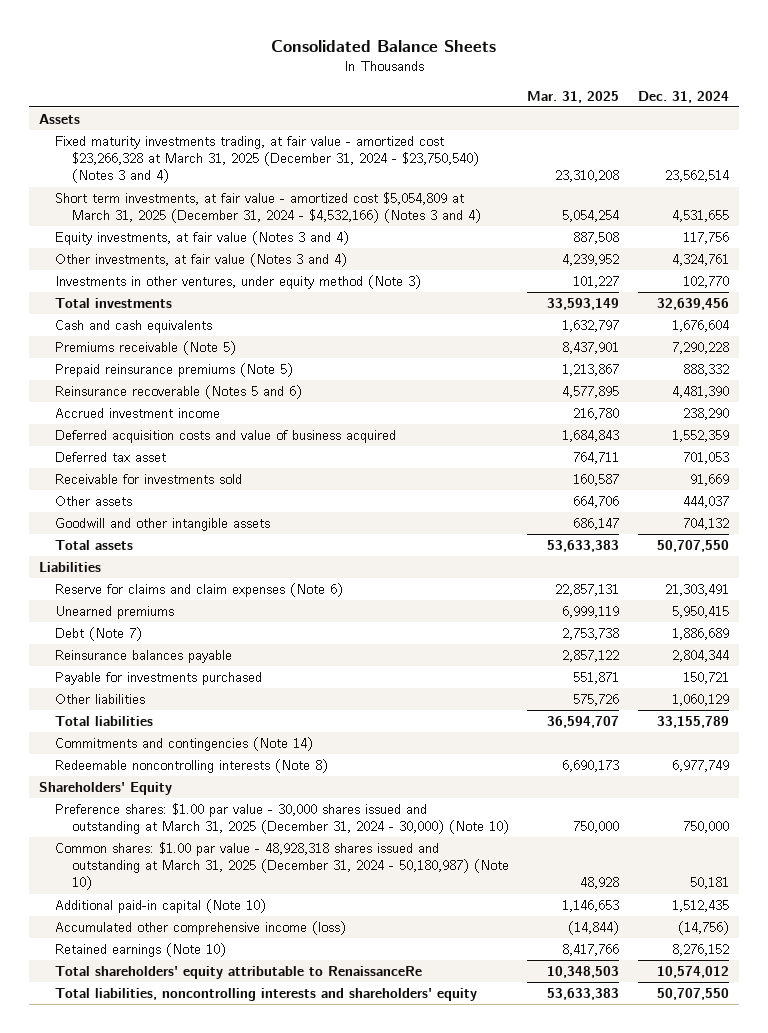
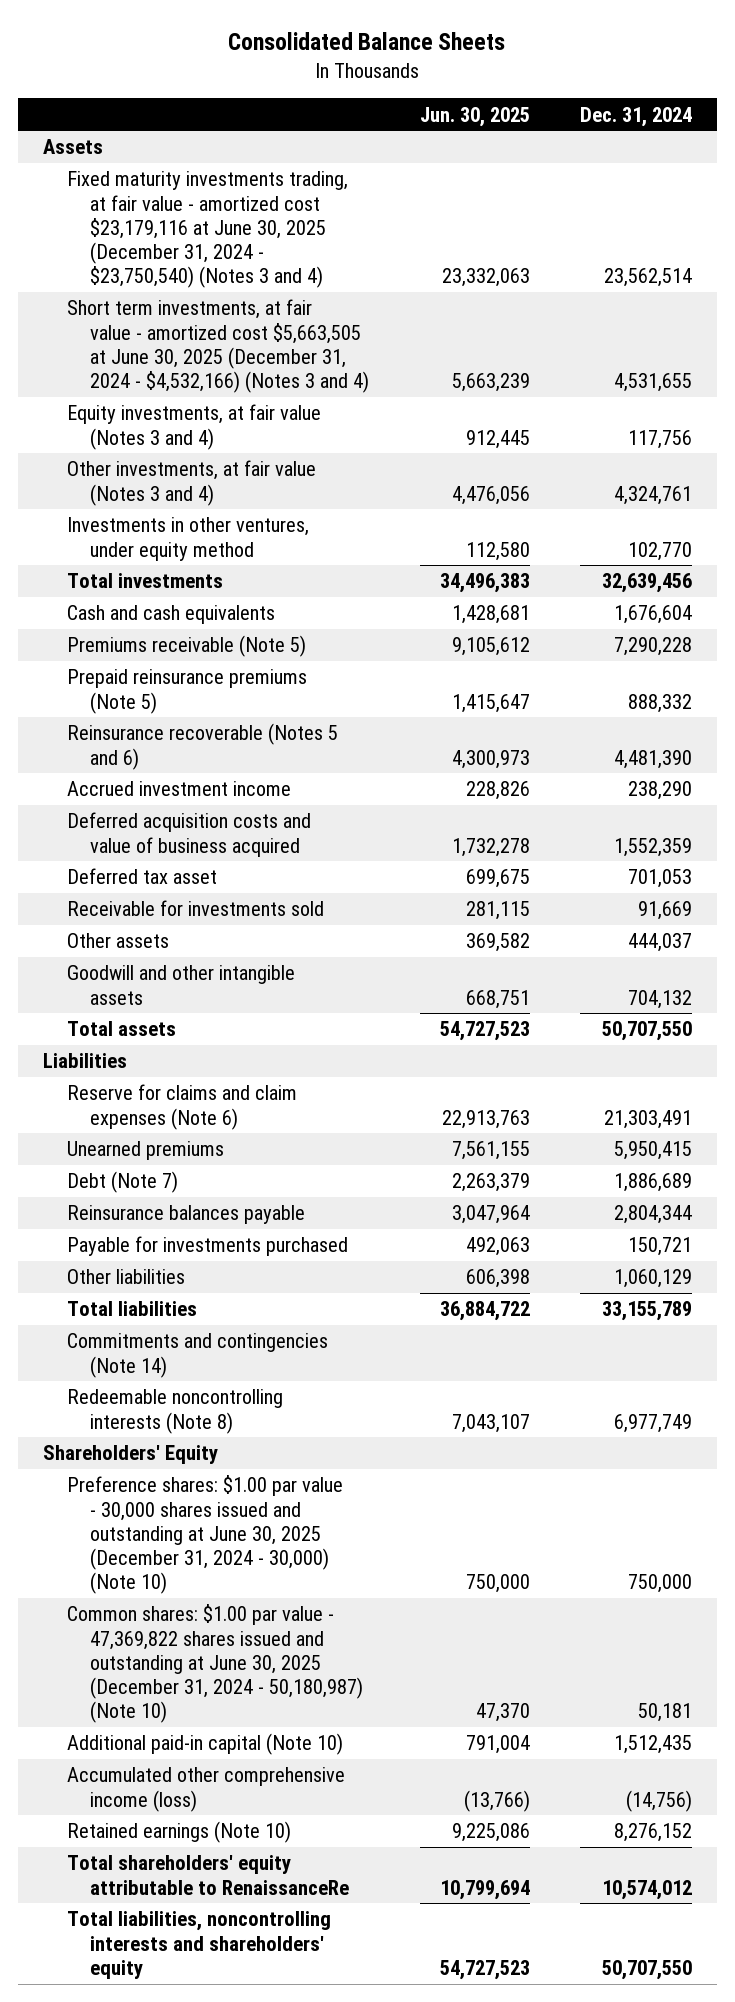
- | Mar. 31, 2025 | Dec. 31, 2024
+ | Jun. 30, 2025 | Dec. 31, 2024
- Fixed maturity investments trading, at fair value - amortized cost $23,266,328 at March 31, 2025 (December 31, 2024 - $23,750,540) (Notes 3 and 4) | 23,310,208 | 23,562,514
- Short term investments, at fair value - amortized cost $5,054,809 at March 31, 2025 (December 31, 2024 - $4,532,166) (Notes 3 and 4) | 5,054,254 | 4,531,655
+ Fixed maturity investments trading, at fair value - amortized cost $23,179,116 at June 30, 2025 (December 31, 2024 - $23,750,540) (Notes 3 and 4) | 23,332,063 | 23,562,514
+ Short term investments, at fair value - amortized cost $5,663,505 at June 30, 2025 (December 31, 2024 - $4,532,166) (Notes 3 and 4) | 5,663,239 | 4,531,655
- Investments in other ventures, under equity method (Note 3) | 101,227 | 102,770
+ Investments in other ventures, under equity method | 112,580 | 102,770
- Preference shares: $1.00 par value - 30,000 shares issued and outstanding at March 31, 2025 (December 31, 2024 - 30,000) (Note 10) | 750,000 | 750,000
- Common shares: $1.00 par value - 48,928,318 shares issued and outstanding at March 31, 2025 (December 31, 2024 - 50,180,987) (Note 10) | 48,928 | 50,181
+ Preference shares: $1.00 par value - 30,000 shares issued and outstanding at June 30, 2025 (December 31, 2024 - 30,000) (Note 10) | 750,000 | 750,000
+ Common shares: $1.00 par value - 47,369,822 shares issued and outstanding at June 30, 2025 (December 31, 2024 - 50,180,987) (Note 10) | 47,370 | 50,181

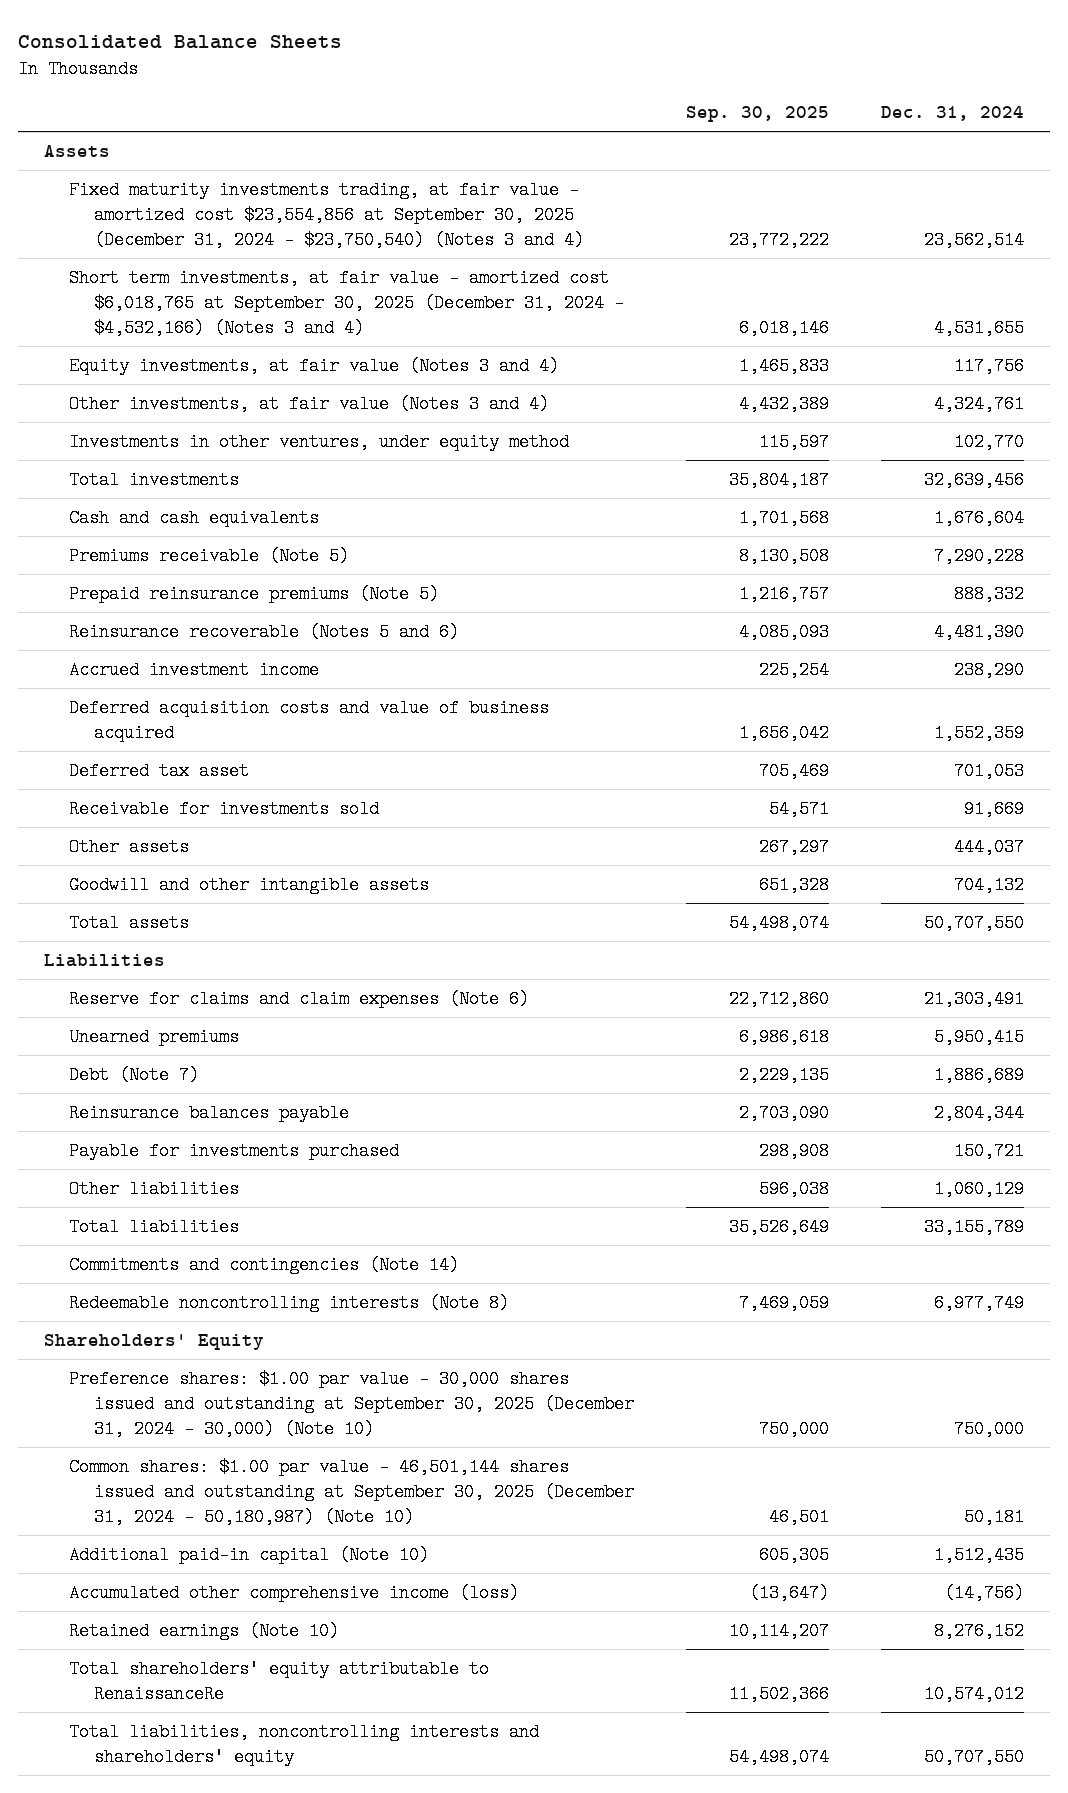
- | Jun. 30, 2025 | Dec. 31, 2024
+ | Sep. 30, 2025 | Dec. 31, 2024
- Fixed maturity investments trading, at fair value - amortized cost $23,179,116 at June 30, 2025 (December 31, 2024 - $23,750,540) (Notes 3 and 4) | 23,332,063 | 23,562,514
- Short term investments, at fair value - amortized cost $5,663,505 at June 30, 2025 (December 31, 2024 - $4,532,166) (Notes 3 and 4) | 5,663,239 | 4,531,655
+ Fixed maturity investments trading, at fair value - amortized cost $23,554,856 at September 30, 2025 (December 31, 2024 - $23,750,540) (Notes 3 and 4) | 23,772,222 | 23,562,514
+ Short term investments, at fair value - amortized cost $6,018,765 at September 30, 2025 (December 31, 2024 - $4,532,166) (Notes 3 and 4) | 6,018,146 | 4,531,655
- Preference shares: $1.00 par value - 30,000 shares issued and outstanding at June 30, 2025 (December 31, 2024 - 30,000) (Note 10) | 750,000 | 750,000
- Common shares: $1.00 par value - 47,369,822 shares issued and outstanding at June 30, 2025 (December 31, 2024 - 50,180,987) (Note 10) | 47,370 | 50,181
+ Preference shares: $1.00 par value - 30,000 shares issued and outstanding at September 30, 2025 (December 31, 2024 - 30,000) (Note 10) | 750,000 | 750,000
+ Common shares: $1.00 par value - 46,501,144 shares issued and outstanding at September 30, 2025 (December 31, 2024 - 50,180,987) (Note 10) | 46,501 | 50,181

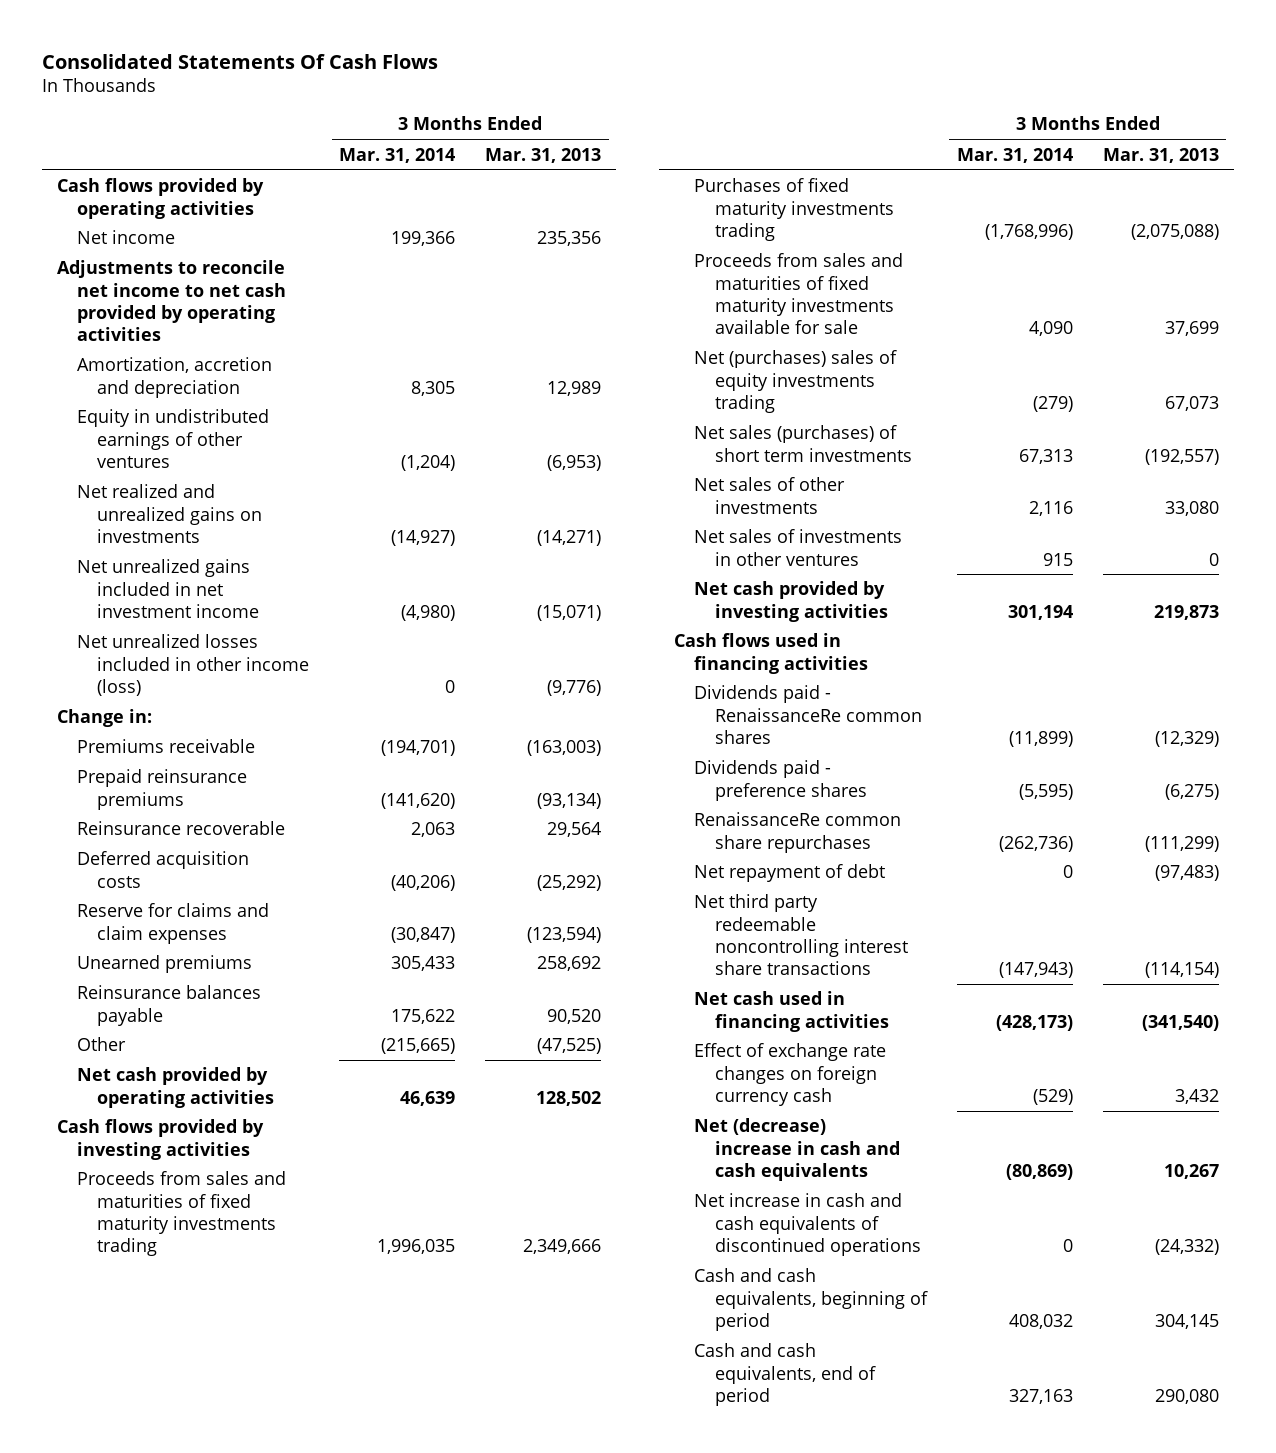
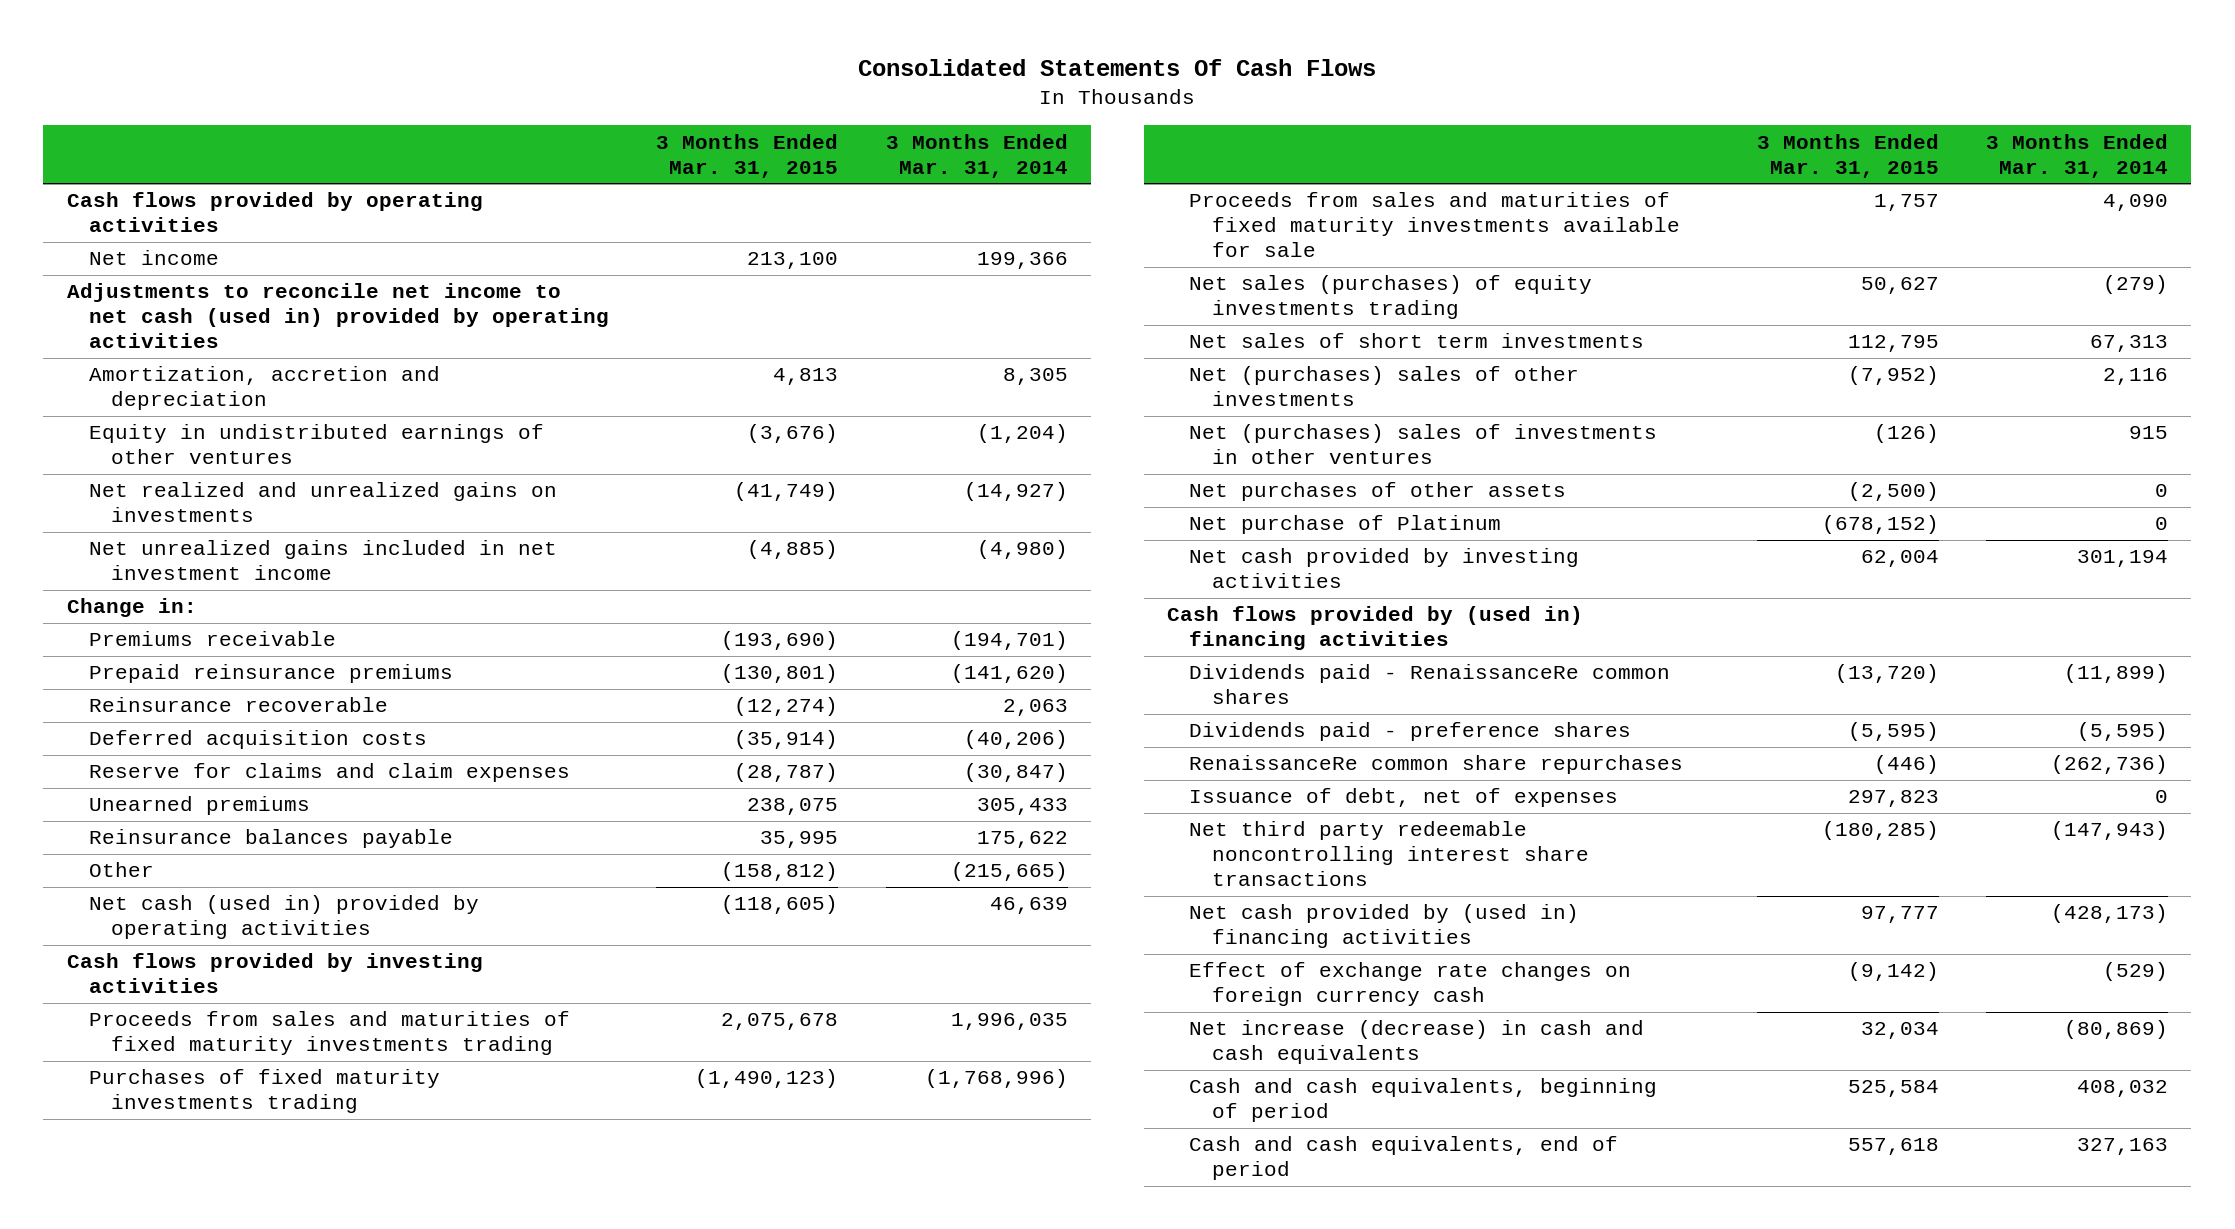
- | 3 Months Ended Mar. 31, 2014 | 3 Months Ended Mar. 31, 2013
+ | 3 Months Ended Mar. 31, 2015 | 3 Months Ended Mar. 31, 2014
- Adjustments to reconcile net income to net cash provided by operating activities
+ Adjustments to reconcile net income to net cash (used in) provided by operating activities
- Net unrealized losses included in other income (loss) | 0 | (9,776)
- Net cash provided by operating activities | 46,639 | 128,502
+ Net cash (used in) provided by operating activities | (118,605) | 46,639
- Net (purchases) sales of equity investments trading | (279) | 67,073
- Net sales (purchases) of short term investments | 67,313 | (192,557)
- Net sales of other investments | 2,116 | 33,080
- Net sales of investments in other ventures | 915 | 0
+ Net sales (purchases) of equity investments trading | 50,627 | (279)
+ Net sales of short term investments | 112,795 | 67,313
+ Net (purchases) sales of other investments | (7,952) | 2,116
+ Net (purchases) sales of investments in other ventures | (126) | 915
+ Net purchases of other assets | (2,500) | 0
+ Net purchase of Platinum | (678,152) | 0
- Cash flows used in financing activities
+ Cash flows provided by (used in) financing activities
- Net repayment of debt | 0 | (97,483)
+ Issuance of debt, net of expenses | 297,823 | 0
- Net cash used in financing activities | (428,173) | (341,540)
+ Net cash provided by (used in) financing activities | 97,777 | (428,173)
- Net (decrease) increase in cash and cash equivalents | (80,869) | 10,267
- Net increase in cash and cash equivalents of discontinued operations | 0 | (24,332)
+ Net increase (decrease) in cash and cash equivalents | 32,034 | (80,869)

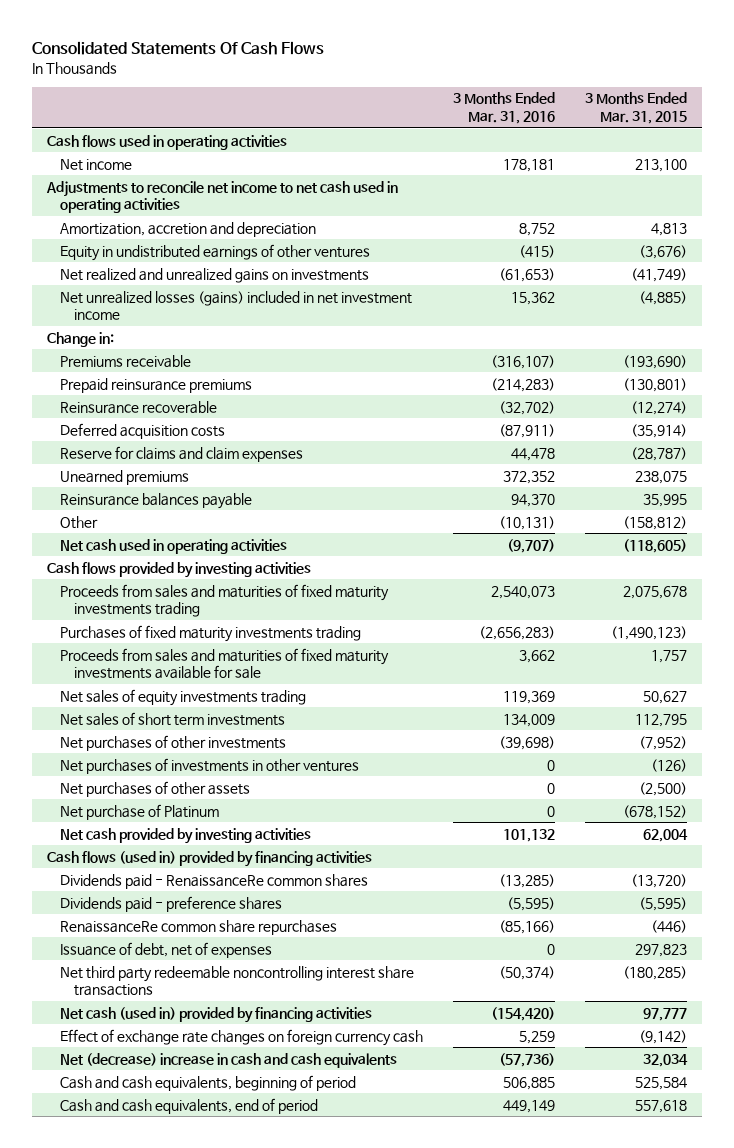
- | 3 Months Ended Mar. 31, 2015 | 3 Months Ended Mar. 31, 2014
+ | 3 Months Ended Mar. 31, 2016 | 3 Months Ended Mar. 31, 2015
- Cash flows provided by operating activities
+ Cash flows used in operating activities
- Adjustments to reconcile net income to net cash (used in) provided by operating activities
+ Adjustments to reconcile net income to net cash used in operating activities
- Net unrealized gains included in net investment income | (4,885) | (4,980)
+ Net unrealized losses (gains) included in net investment income | 15,362 | (4,885)
- Net cash (used in) provided by operating activities | (118,605) | 46,639
+ Net cash used in operating activities | (9,707) | (118,605)
- Net sales (purchases) of equity investments trading | 50,627 | (279)
+ Net sales of equity investments trading | 119,369 | 50,627
- Net (purchases) sales of other investments | (7,952) | 2,116
- Net (purchases) sales of investments in other ventures | (126) | 915
+ Net purchases of other investments | (39,698) | (7,952)
+ Net purchases of investments in other ventures | 0 | (126)
- Cash flows provided by (used in) financing activities
+ Cash flows (used in) provided by financing activities
- Net cash provided by (used in) financing activities | 97,777 | (428,173)
+ Net cash (used in) provided by financing activities | (154,420) | 97,777
- Net increase (decrease) in cash and cash equivalents | 32,034 | (80,869)
+ Net (decrease) increase in cash and cash equivalents | (57,736) | 32,034

